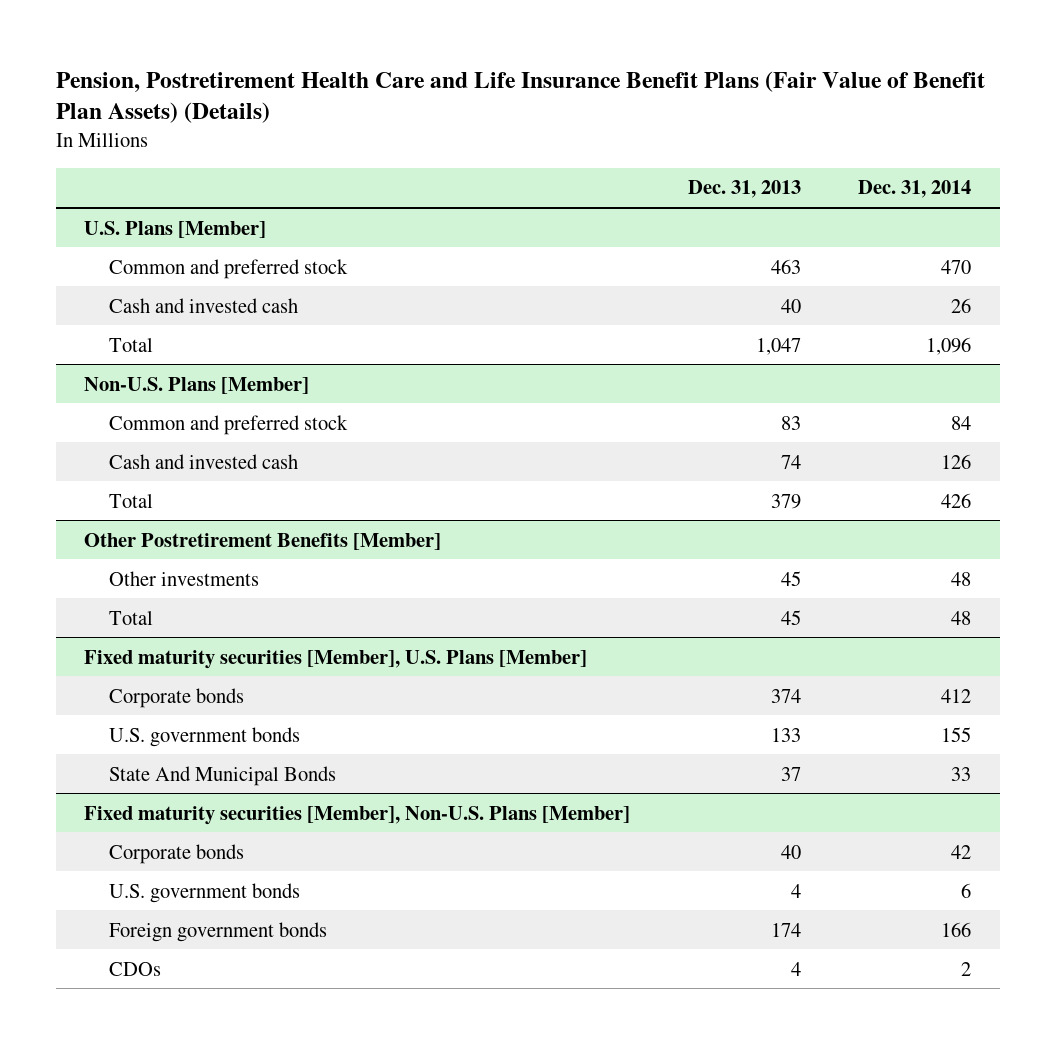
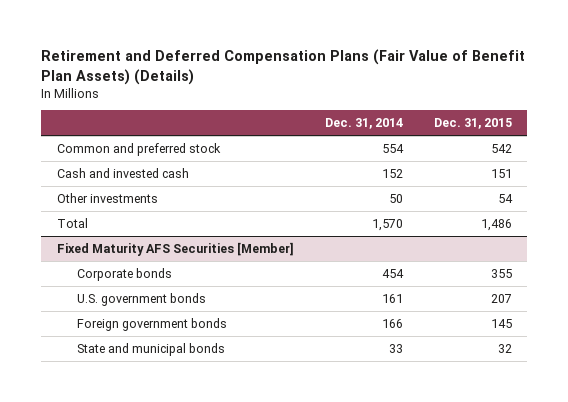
- Pension, Postretirement Health Care and Life Insurance Benefit Plans (Fair Value of Benefit Plan Assets) (Details)
+ Retirement and Deferred Compensation Plans (Fair Value of Benefit Plan Assets) (Details)
- | Dec. 31, 2013 | Dec. 31, 2014
+ | Dec. 31, 2014 | Dec. 31, 2015
- U.S. Plans [Member]
- Common and preferred stock | 463 | 470
- Cash and invested cash | 40 | 26
- Total | 1,047 | 1,096
- Non-U.S. Plans [Member]
- Common and preferred stock | 83 | 84
- Cash and invested cash | 74 | 126
- Total | 379 | 426
- Other Postretirement Benefits [Member]
- Other investments | 45 | 48
- Total | 45 | 48
- Fixed maturity securities [Member], U.S. Plans [Member]
- Corporate bonds | 374 | 412
- U.S. government bonds | 133 | 155
- State And Municipal Bonds | 37 | 33
- Fixed maturity securities [Member], Non-U.S. Plans [Member]
- Corporate bonds | 40 | 42
- U.S. government bonds | 4 | 6
+ Common and preferred stock | 554 | 542
+ Cash and invested cash | 152 | 151
+ Other investments | 50 | 54
+ Total | 1,570 | 1,486
+ Fixed Maturity AFS Securities [Member]
+ Corporate bonds | 454 | 355
+ U.S. government bonds | 161 | 207
- CDOs | 4 | 2
+ State and municipal bonds | 33 | 32

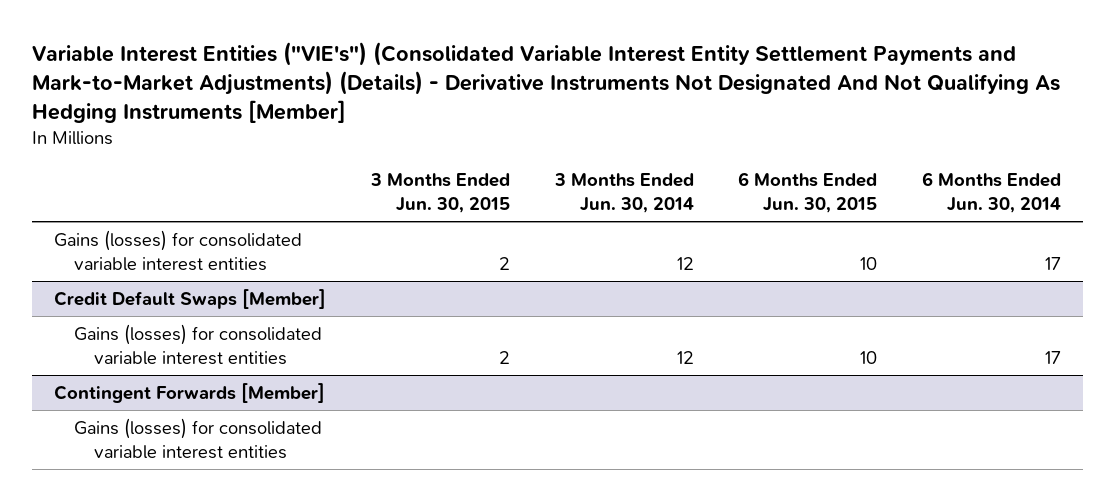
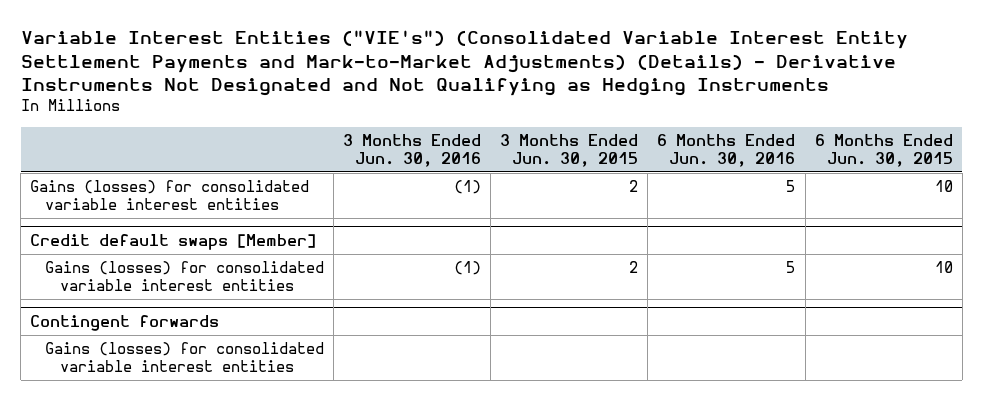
- Variable Interest Entities ("VIE's") (Consolidated Variable Interest Entity Settlement Payments and Mark-to-Market Adjustments) (Details) - Derivative Instruments Not Designated And Not Qualifying As Hedging Instruments [Member]
+ Variable Interest Entities ("VIE's") (Consolidated Variable Interest Entity Settlement Payments and Mark-to-Market Adjustments) (Details) - Derivative Instruments Not Designated and Not Qualifying as Hedging Instruments
- | 3 Months Ended Jun. 30, 2015 | 3 Months Ended Jun. 30, 2014 | 6 Months Ended Jun. 30, 2015 | 6 Months Ended Jun. 30, 2014
+ | 3 Months Ended Jun. 30, 2016 | 3 Months Ended Jun. 30, 2015 | 6 Months Ended Jun. 30, 2016 | 6 Months Ended Jun. 30, 2015
- Credit Default Swaps [Member]
+ Credit default swaps [Member]
- Contingent Forwards [Member]
+ Contingent forwards

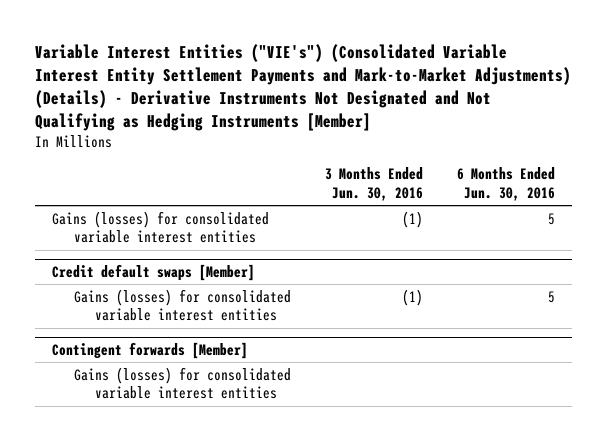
- Variable Interest Entities ("VIE's") (Consolidated Variable Interest Entity Settlement Payments and Mark-to-Market Adjustments) (Details) - Derivative Instruments Not Designated and Not Qualifying as Hedging Instruments
+ Variable Interest Entities ("VIE's") (Consolidated Variable Interest Entity Settlement Payments and Mark-to-Market Adjustments) (Details) - Derivative Instruments Not Designated and Not Qualifying as Hedging Instruments [Member]
- | 3 Months Ended Jun. 30, 2016 | 3 Months Ended Jun. 30, 2015 | 6 Months Ended Jun. 30, 2016 | 6 Months Ended Jun. 30, 2015
+ | 3 Months Ended Jun. 30, 2016 | 6 Months Ended Jun. 30, 2016
- Contingent forwards
+ Contingent forwards [Member]

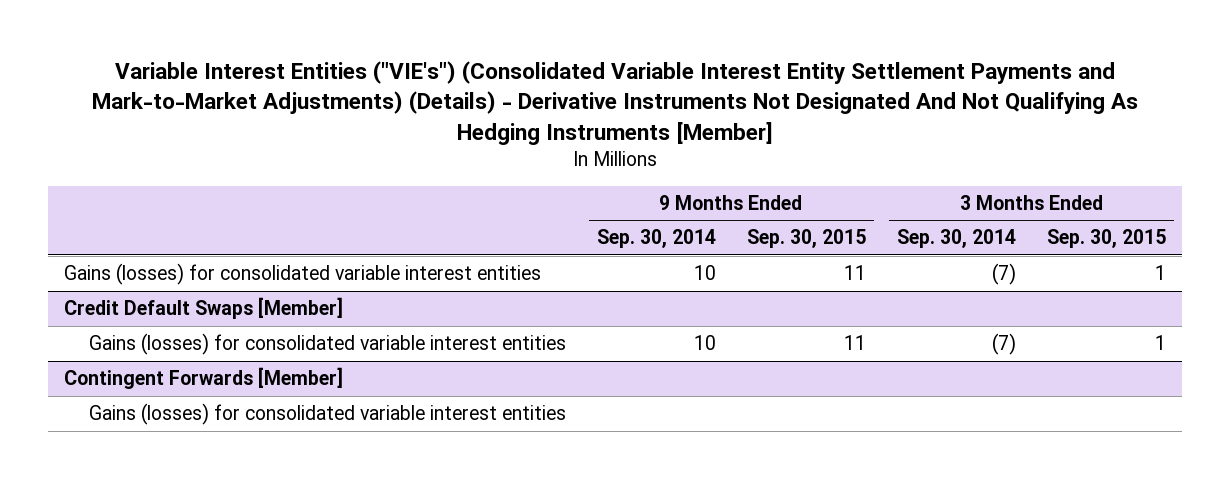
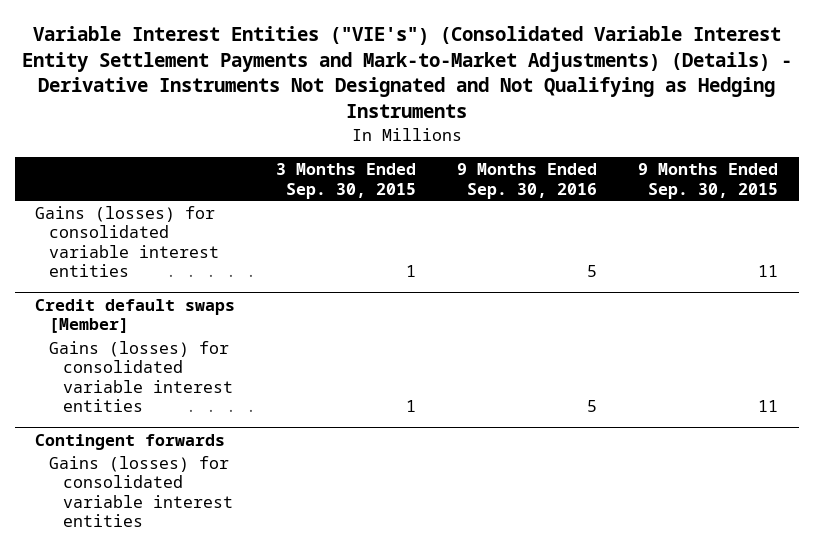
- Variable Interest Entities ("VIE's") (Consolidated Variable Interest Entity Settlement Payments and Mark-to-Market Adjustments) (Details) - Derivative Instruments Not Designated And Not Qualifying As Hedging Instruments [Member]
+ Variable Interest Entities ("VIE's") (Consolidated Variable Interest Entity Settlement Payments and Mark-to-Market Adjustments) (Details) - Derivative Instruments Not Designated and Not Qualifying as Hedging Instruments
- | 9 Months Ended Sep. 30, 2014 | 9 Months Ended Sep. 30, 2015 | 3 Months Ended Sep. 30, 2014 | 3 Months Ended Sep. 30, 2015
+ | 3 Months Ended Sep. 30, 2015 | 9 Months Ended Sep. 30, 2016 | 9 Months Ended Sep. 30, 2015
- Credit Default Swaps [Member]
+ Credit default swaps [Member]
- Contingent Forwards [Member]
+ Contingent forwards

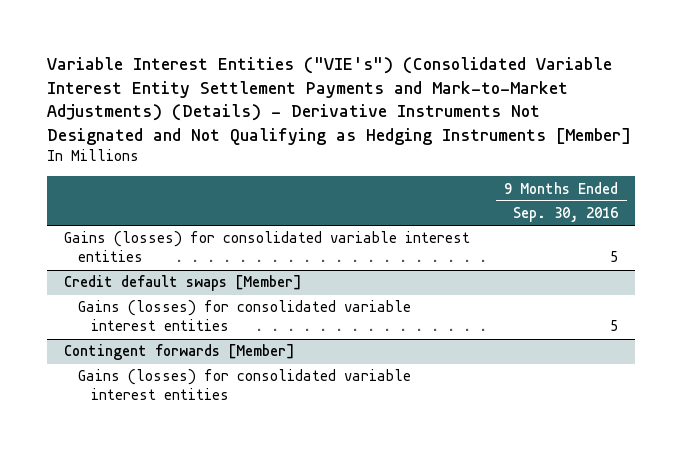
- Variable Interest Entities ("VIE's") (Consolidated Variable Interest Entity Settlement Payments and Mark-to-Market Adjustments) (Details) - Derivative Instruments Not Designated and Not Qualifying as Hedging Instruments
+ Variable Interest Entities ("VIE's") (Consolidated Variable Interest Entity Settlement Payments and Mark-to-Market Adjustments) (Details) - Derivative Instruments Not Designated and Not Qualifying as Hedging Instruments [Member]
- | 3 Months Ended Sep. 30, 2015 | 9 Months Ended Sep. 30, 2016 | 9 Months Ended Sep. 30, 2015
+ | 9 Months Ended Sep. 30, 2016
- Contingent forwards
+ Contingent forwards [Member]

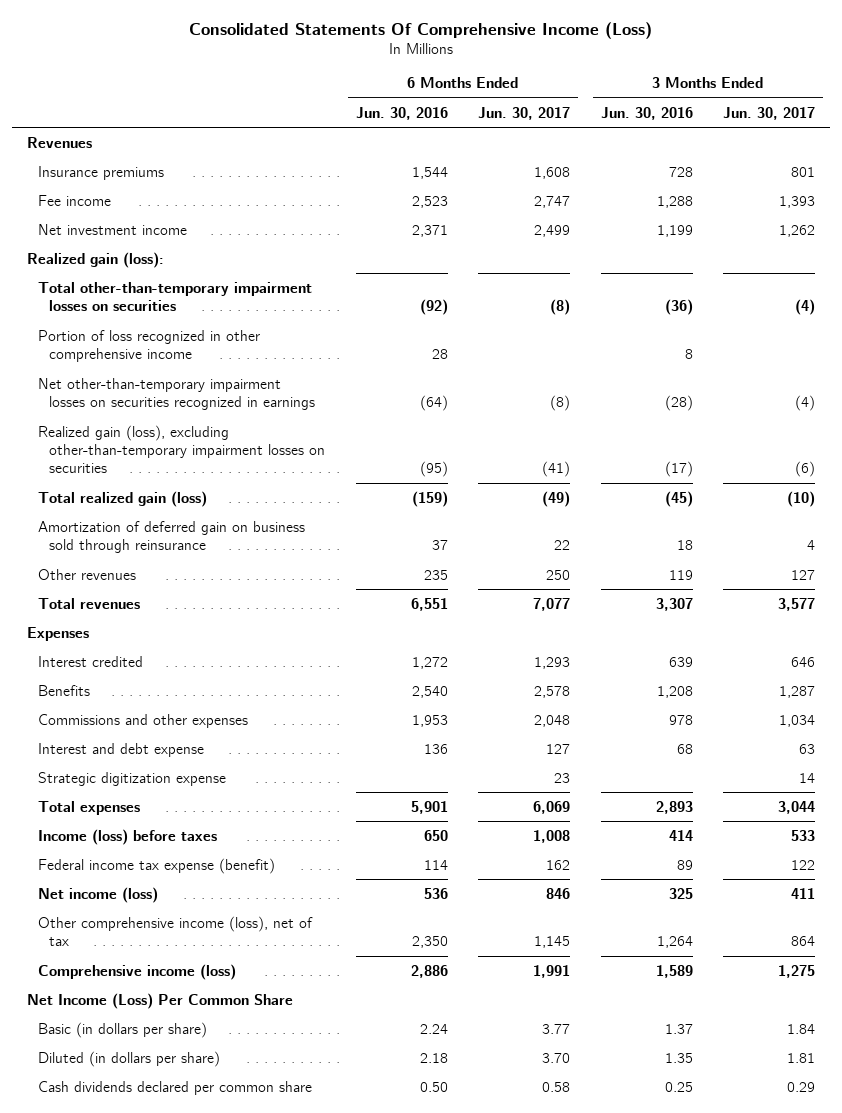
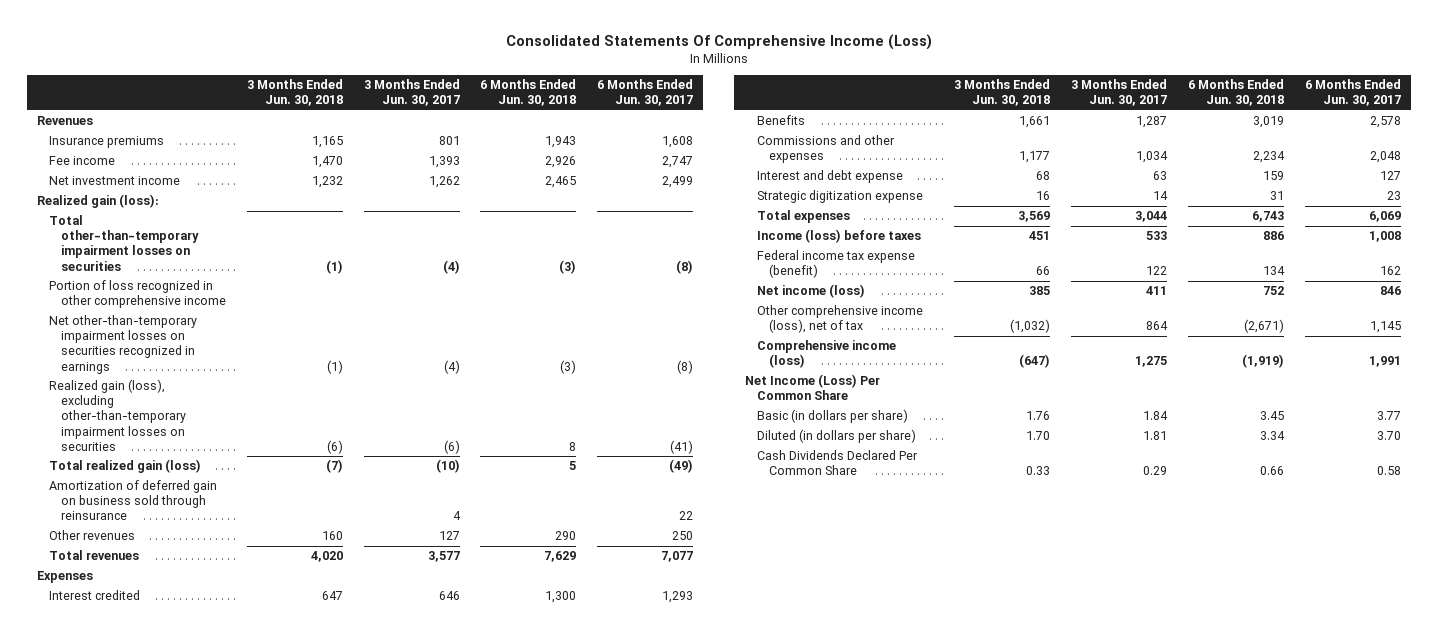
- | 6 Months Ended Jun. 30, 2016 | 6 Months Ended Jun. 30, 2017 | 3 Months Ended Jun. 30, 2016 | 3 Months Ended Jun. 30, 2017
+ | 3 Months Ended Jun. 30, 2018 | 3 Months Ended Jun. 30, 2017 | 6 Months Ended Jun. 30, 2018 | 6 Months Ended Jun. 30, 2017
- Cash dividends declared per common share | 0.50 | 0.58 | 0.25 | 0.29
+ Cash Dividends Declared Per Common Share | 0.33 | 0.29 | 0.66 | 0.58

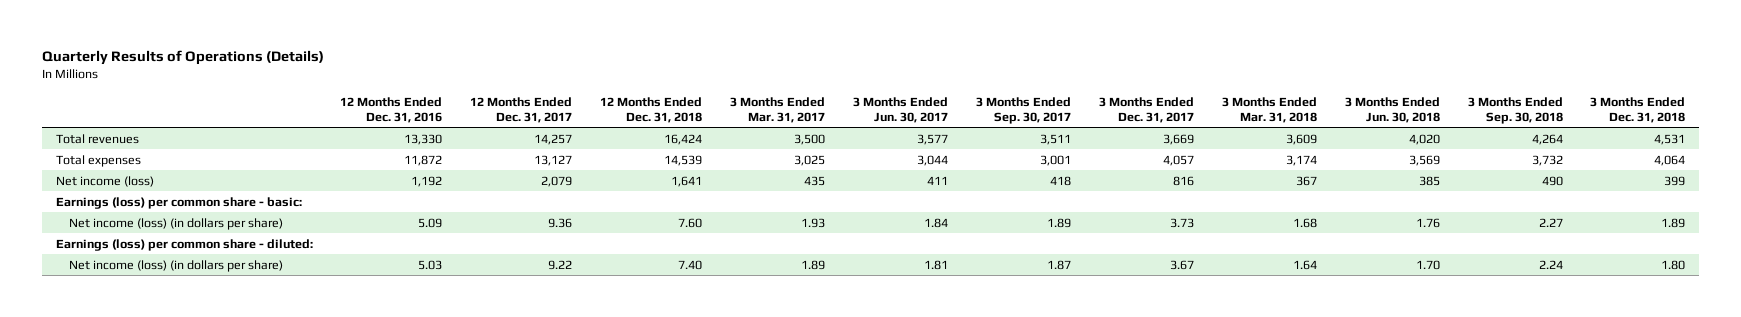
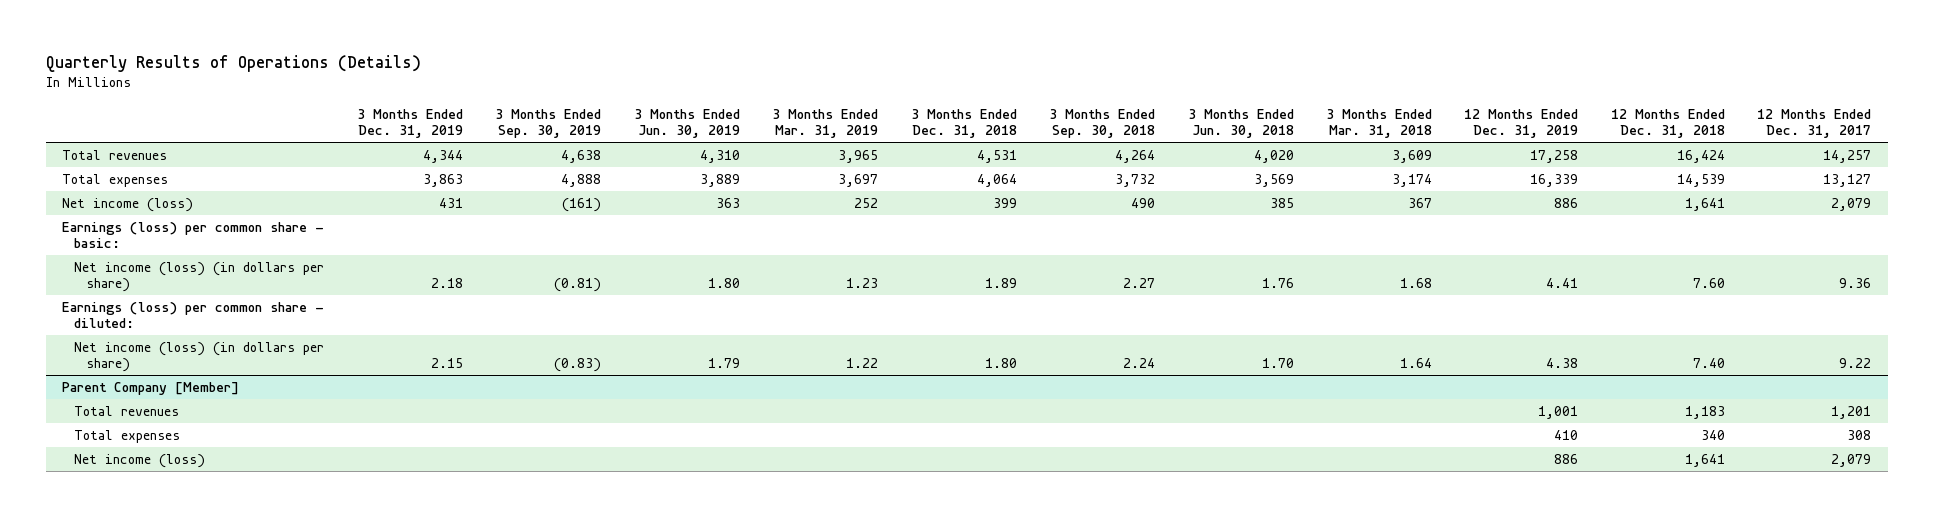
- | 12 Months Ended Dec. 31, 2016 | 12 Months Ended Dec. 31, 2017 | 12 Months Ended Dec. 31, 2018 | 3 Months Ended Mar. 31, 2017 | 3 Months Ended Jun. 30, 2017 | 3 Months Ended Sep. 30, 2017 | 3 Months Ended Dec. 31, 2017 | 3 Months Ended Mar. 31, 2018 | 3 Months Ended Jun. 30, 2018 | 3 Months Ended Sep. 30, 2018 | 3 Months Ended Dec. 31, 2018
+ | 3 Months Ended Dec. 31, 2019 | 3 Months Ended Sep. 30, 2019 | 3 Months Ended Jun. 30, 2019 | 3 Months Ended Mar. 31, 2019 | 3 Months Ended Dec. 31, 2018 | 3 Months Ended Sep. 30, 2018 | 3 Months Ended Jun. 30, 2018 | 3 Months Ended Mar. 31, 2018 | 12 Months Ended Dec. 31, 2019 | 12 Months Ended Dec. 31, 2018 | 12 Months Ended Dec. 31, 2017
+ Parent Company [Member]
+ Total revenues | | | | | | | | | 1,001 | 1,183 | 1,201
+ Total expenses | | | | | | | | | 410 | 340 | 308
+ Net income (loss) | | | | | | | | | 886 | 1,641 | 2,079

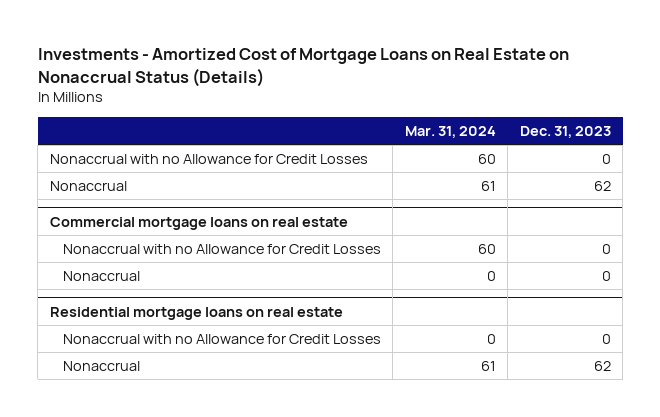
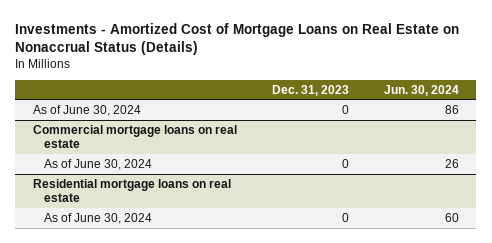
- | Mar. 31, 2024 | Dec. 31, 2023
+ | Dec. 31, 2023 | Jun. 30, 2024
- Nonaccrual with no Allowance for Credit Losses | 60 | 0
- Nonaccrual | 61 | 62
+ As of June 30, 2024 | 0 | 86
@ Commercial mortgage loans on real estate
- Nonaccrual with no Allowance for Credit Losses | 60 | 0
- Nonaccrual | 0 | 0
+ As of June 30, 2024 | 0 | 26
@ Residential mortgage loans on real estate
- Nonaccrual with no Allowance for Credit Losses | 0 | 0
- Nonaccrual | 61 | 62
+ As of June 30, 2024 | 0 | 60

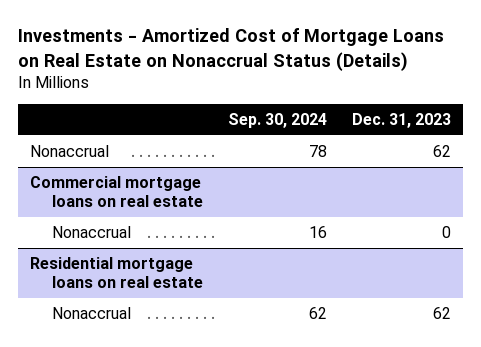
- | Dec. 31, 2023 | Jun. 30, 2024
+ | Sep. 30, 2024 | Dec. 31, 2023
- As of June 30, 2024 | 0 | 86
+ Nonaccrual | 78 | 62
@ Commercial mortgage loans on real estate
- As of June 30, 2024 | 0 | 26
+ Nonaccrual | 16 | 0
@ Residential mortgage loans on real estate
- As of June 30, 2024 | 0 | 60
+ Nonaccrual | 62 | 62

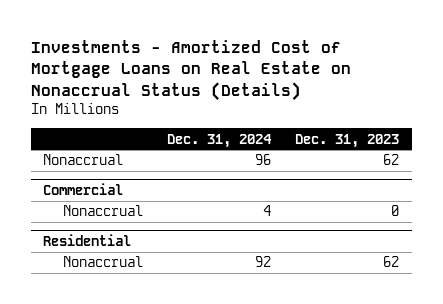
- | Sep. 30, 2024 | Dec. 31, 2023
+ | Dec. 31, 2024 | Dec. 31, 2023
- Commercial mortgage loans on real estate
+ Commercial
- Residential mortgage loans on real estate
+ Residential

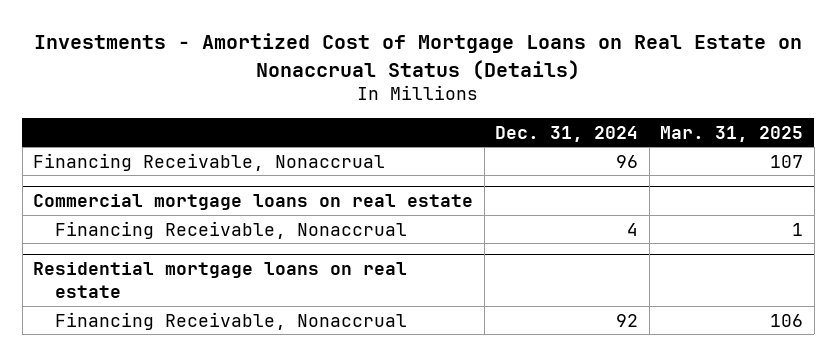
- | Dec. 31, 2024 | Dec. 31, 2023
+ | Dec. 31, 2024 | Mar. 31, 2025
- Nonaccrual | 96 | 62
- Commercial
- Nonaccrual | 4 | 0
- Residential
- Nonaccrual | 92 | 62
+ Financing Receivable, Nonaccrual | 96 | 107
+ Commercial mortgage loans on real estate
+ Financing Receivable, Nonaccrual | 4 | 1
+ Residential mortgage loans on real estate
+ Financing Receivable, Nonaccrual | 92 | 106

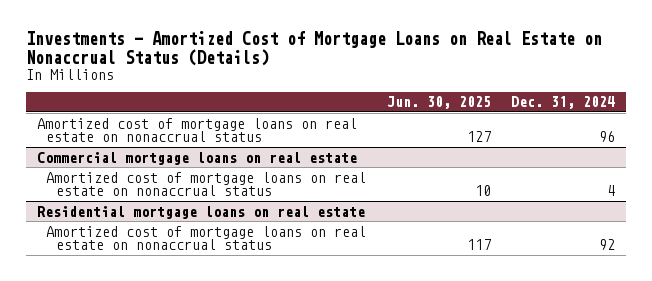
- | Dec. 31, 2024 | Mar. 31, 2025
+ | Jun. 30, 2025 | Dec. 31, 2024
- Financing Receivable, Nonaccrual | 96 | 107
+ Amortized cost of mortgage loans on real estate on nonaccrual status | 127 | 96
@ Commercial mortgage loans on real estate
- Financing Receivable, Nonaccrual | 4 | 1
+ Amortized cost of mortgage loans on real estate on nonaccrual status | 10 | 4
@ Residential mortgage loans on real estate
- Financing Receivable, Nonaccrual | 92 | 106
+ Amortized cost of mortgage loans on real estate on nonaccrual status | 117 | 92

